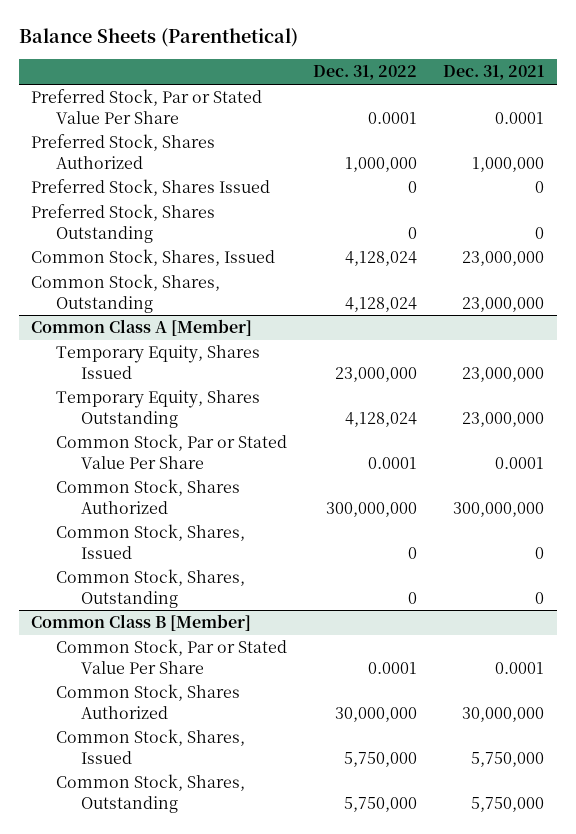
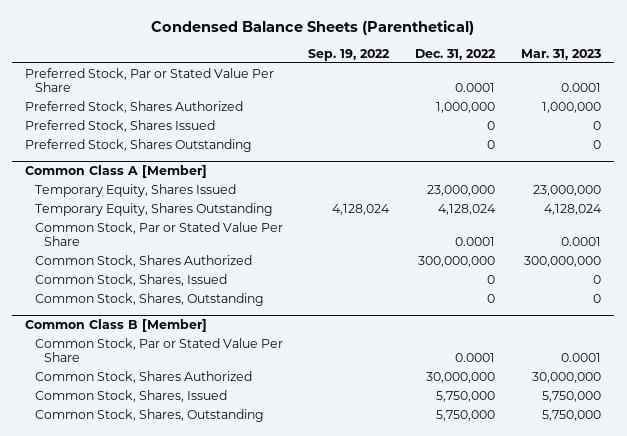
- Balance Sheets (Parenthetical)
+ Condensed Balance Sheets (Parenthetical)
- | Dec. 31, 2022 | Dec. 31, 2021
+ | Sep. 19, 2022 | Dec. 31, 2022 | Mar. 31, 2023
- Common Stock, Shares, Issued | 4,128,024 | 23,000,000
- Common Stock, Shares, Outstanding | 4,128,024 | 23,000,000

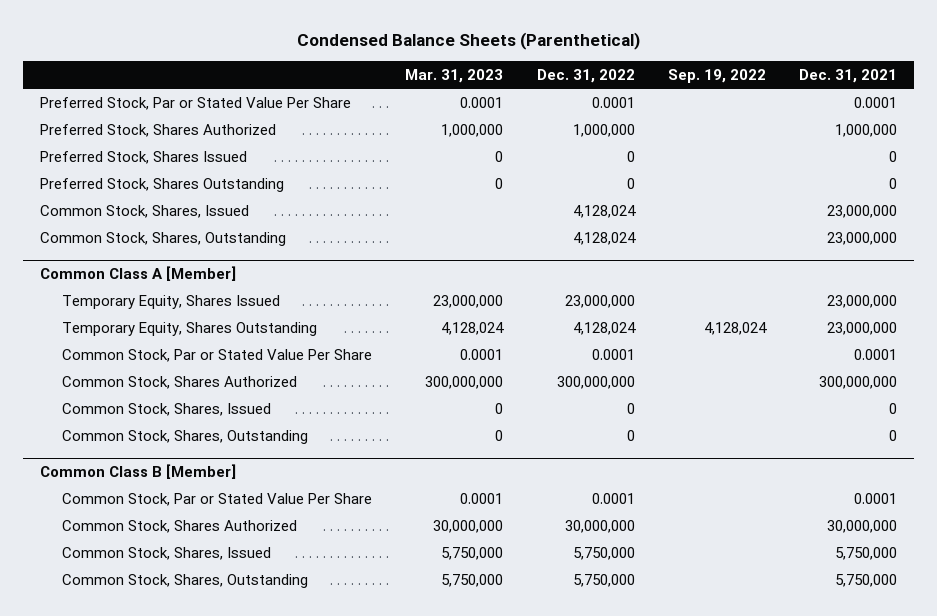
- | Sep. 19, 2022 | Dec. 31, 2022 | Mar. 31, 2023
+ | Mar. 31, 2023 | Dec. 31, 2022 | Sep. 19, 2022 | Dec. 31, 2021
+ Common Stock, Shares, Issued | | 4,128,024 | | 23,000,000
+ Common Stock, Shares, Outstanding | | 4,128,024 | | 23,000,000

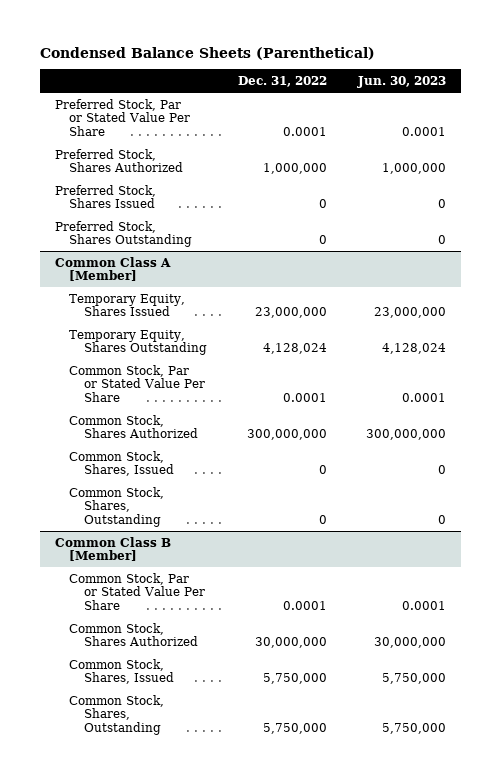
- | Mar. 31, 2023 | Dec. 31, 2022 | Sep. 19, 2022 | Dec. 31, 2021
+ | Dec. 31, 2022 | Jun. 30, 2023
- Common Stock, Shares, Issued | | 4,128,024 | | 23,000,000
- Common Stock, Shares, Outstanding | | 4,128,024 | | 23,000,000

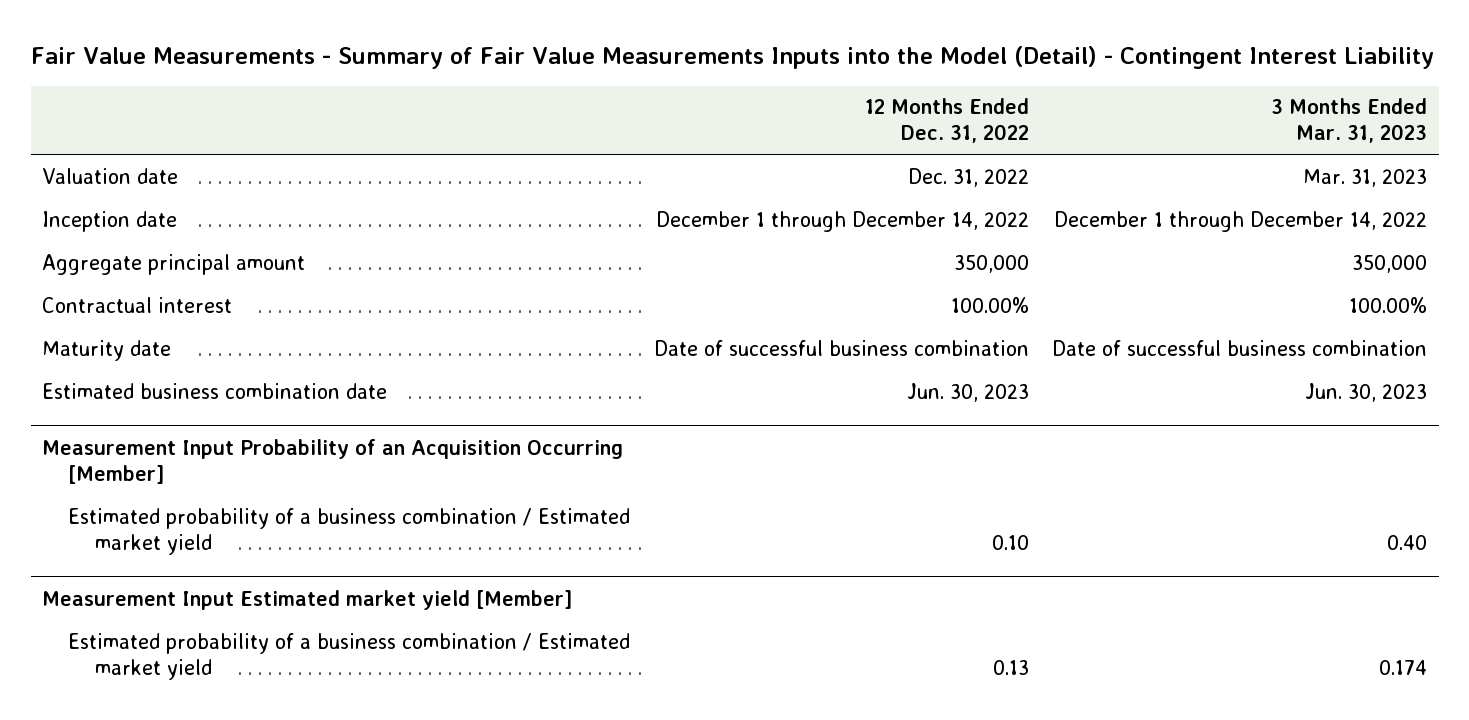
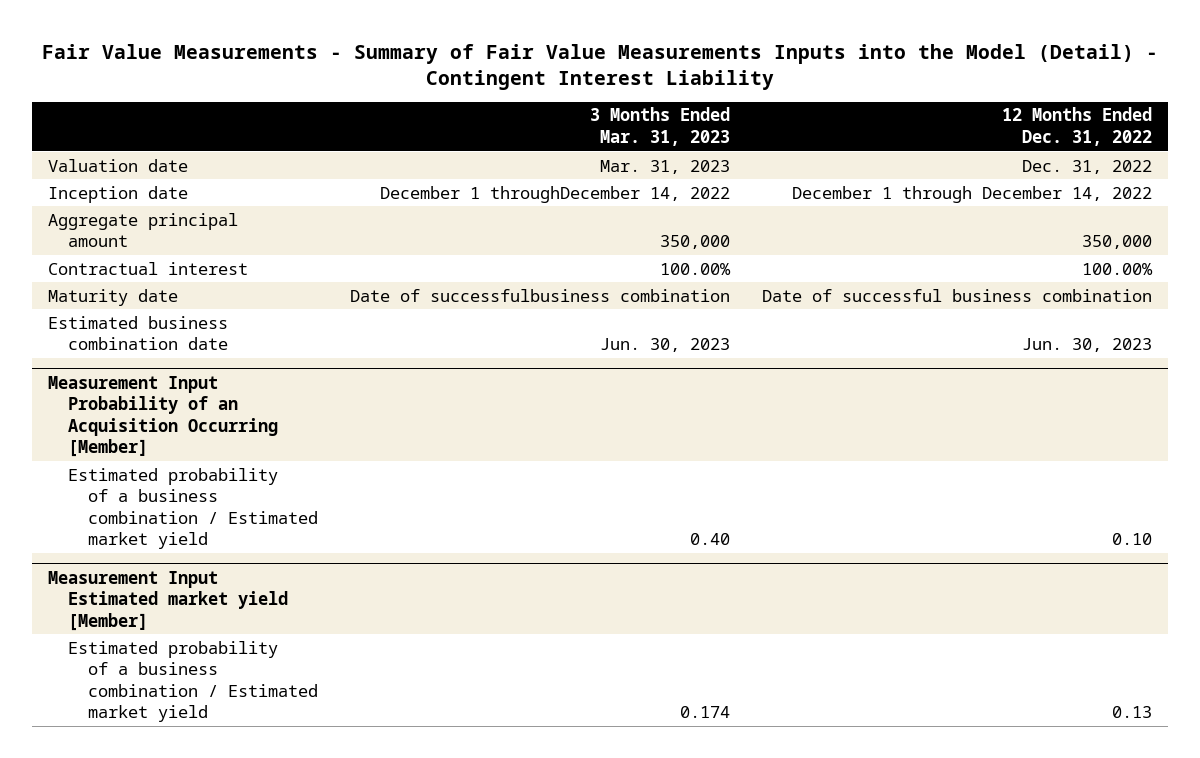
- | 12 Months Ended Dec. 31, 2022 | 3 Months Ended Mar. 31, 2023
+ | 3 Months Ended Mar. 31, 2023 | 12 Months Ended Dec. 31, 2022
- Inception date | December 1 through December 14, 2022 | December 1 through December 14, 2022
+ Inception date | December 1 throughDecember 14, 2022 | December 1 through December 14, 2022
- Maturity date | Date of successful business combination | Date of successful business combination
+ Maturity date | Date of successfulbusiness combination | Date of successful business combination

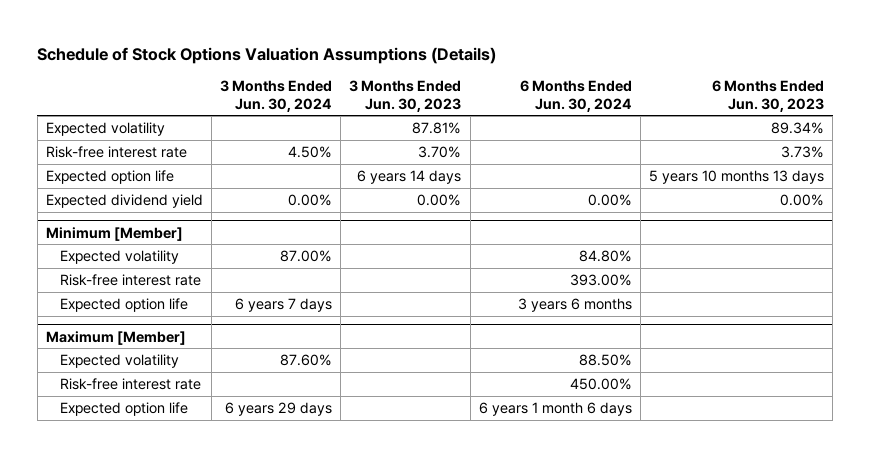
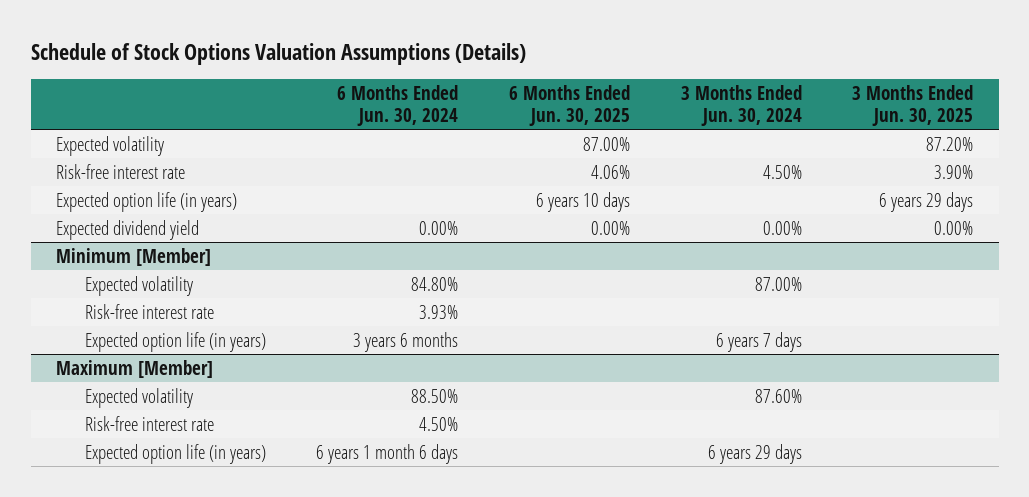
- | 3 Months Ended Jun. 30, 2024 | 3 Months Ended Jun. 30, 2023 | 6 Months Ended Jun. 30, 2024 | 6 Months Ended Jun. 30, 2023
+ | 6 Months Ended Jun. 30, 2024 | 6 Months Ended Jun. 30, 2025 | 3 Months Ended Jun. 30, 2024 | 3 Months Ended Jun. 30, 2025
- Expected option life | | 6 years 14 days | | 5 years 10 months 13 days
+ Expected option life (in years) | | 6 years 10 days | | 6 years 29 days
@ Minimum [Member]
- Risk-free interest rate | | | 393.00% |
- Expected option life | 6 years 7 days | | 3 years 6 months |
+ Risk-free interest rate | 3.93% | | |
+ Expected option life (in years) | 3 years 6 months | | 6 years 7 days |
@ Maximum [Member]
- Risk-free interest rate | | | 450.00% |
- Expected option life | 6 years 29 days | | 6 years 1 month 6 days |
+ Risk-free interest rate | 4.50% | | |
+ Expected option life (in years) | 6 years 1 month 6 days | | 6 years 29 days |

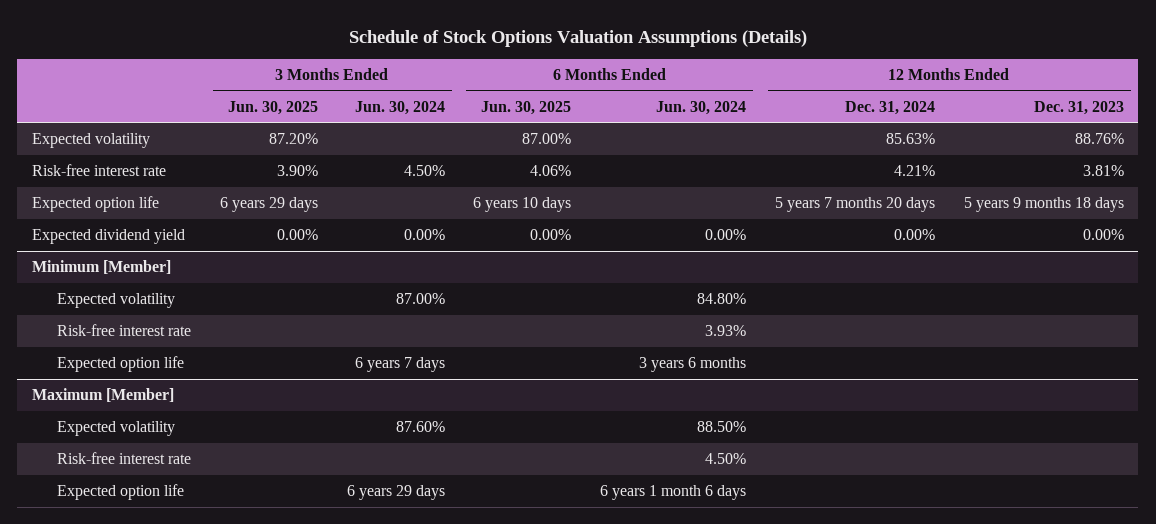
- | 6 Months Ended Jun. 30, 2024 | 6 Months Ended Jun. 30, 2025 | 3 Months Ended Jun. 30, 2024 | 3 Months Ended Jun. 30, 2025
+ | 3 Months Ended Jun. 30, 2025 | 3 Months Ended Jun. 30, 2024 | 6 Months Ended Jun. 30, 2025 | 6 Months Ended Jun. 30, 2024 | 12 Months Ended Dec. 31, 2024 | 12 Months Ended Dec. 31, 2023
- Expected option life (in years) | | 6 years 10 days | | 6 years 29 days
+ Expected option life | 6 years 29 days | | 6 years 10 days | | 5 years 7 months 20 days | 5 years 9 months 18 days
@ Minimum [Member]
- Expected option life (in years) | 3 years 6 months | | 6 years 7 days |
+ Expected option life | | 6 years 7 days | | 3 years 6 months | |
@ Maximum [Member]
- Expected option life (in years) | 6 years 1 month 6 days | | 6 years 29 days |
+ Expected option life | | 6 years 29 days | | 6 years 1 month 6 days | |

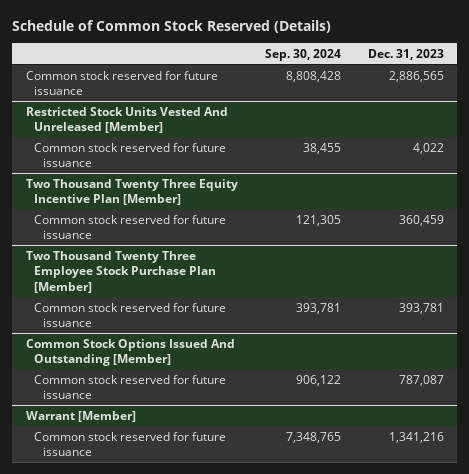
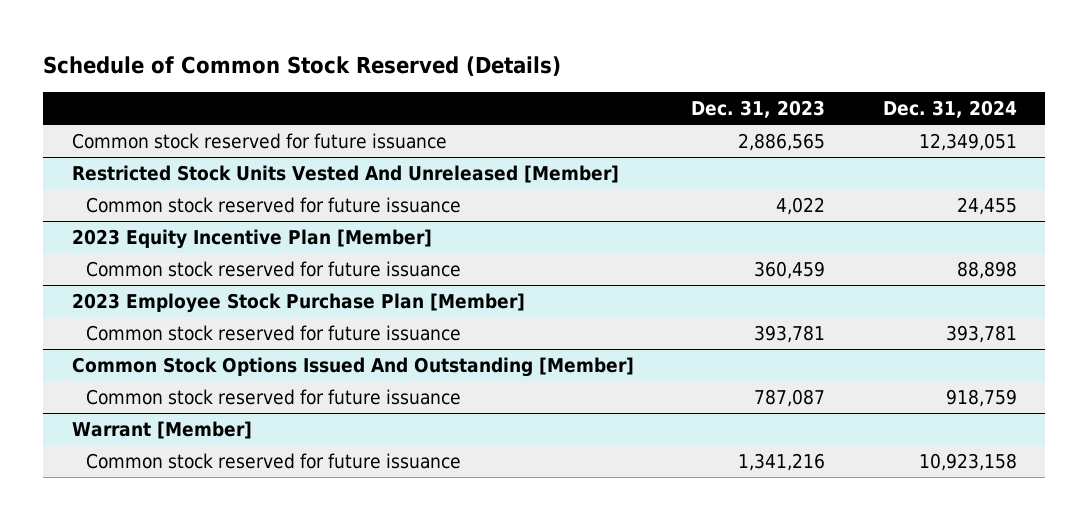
- | Sep. 30, 2024 | Dec. 31, 2023
+ | Dec. 31, 2023 | Dec. 31, 2024
- Two Thousand Twenty Three Equity Incentive Plan [Member]
+ 2023 Equity Incentive Plan [Member]
- Two Thousand Twenty Three Employee Stock Purchase Plan [Member]
+ 2023 Employee Stock Purchase Plan [Member]

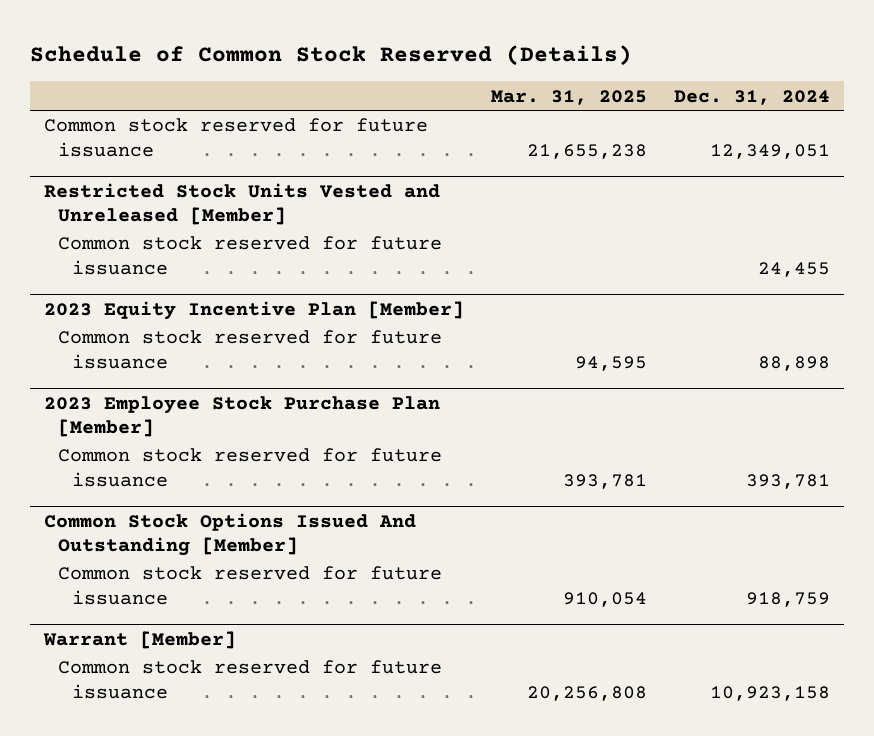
- | Dec. 31, 2023 | Dec. 31, 2024
+ | Mar. 31, 2025 | Dec. 31, 2024
- Restricted Stock Units Vested And Unreleased [Member]
+ Restricted Stock Units Vested and Unreleased [Member]

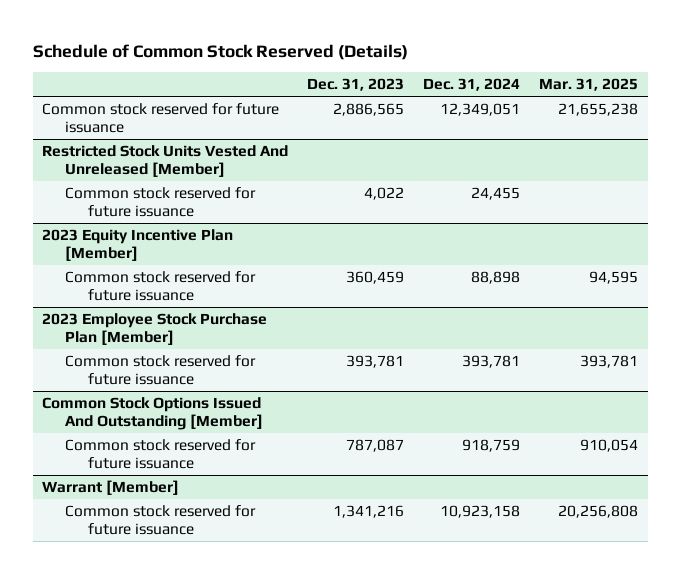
- | Mar. 31, 2025 | Dec. 31, 2024
+ | Dec. 31, 2023 | Dec. 31, 2024 | Mar. 31, 2025
- Restricted Stock Units Vested and Unreleased [Member]
+ Restricted Stock Units Vested And Unreleased [Member]

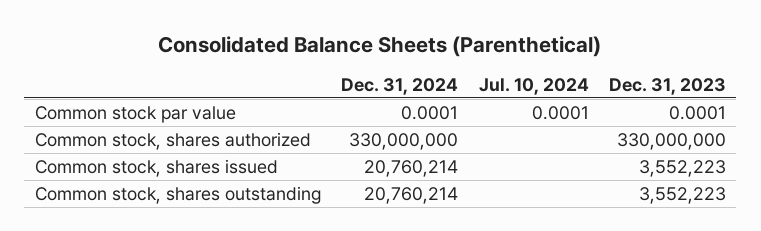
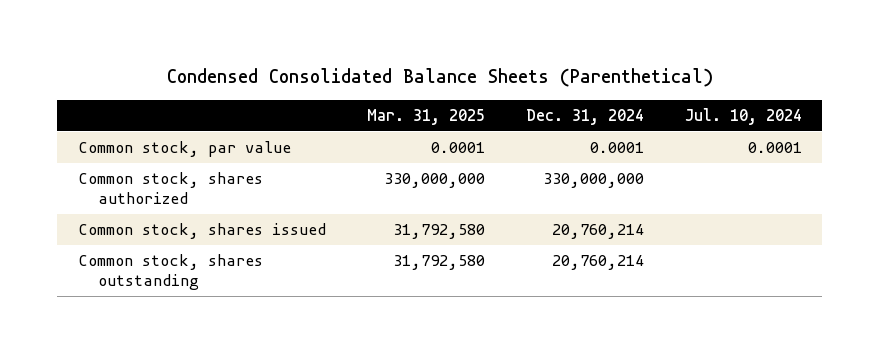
- Consolidated Balance Sheets (Parenthetical)
+ Condensed Consolidated Balance Sheets (Parenthetical)
- | Dec. 31, 2024 | Jul. 10, 2024 | Dec. 31, 2023
+ | Mar. 31, 2025 | Dec. 31, 2024 | Jul. 10, 2024
- Common stock par value | 0.0001 | 0.0001 | 0.0001
+ Common stock, par value | 0.0001 | 0.0001 | 0.0001

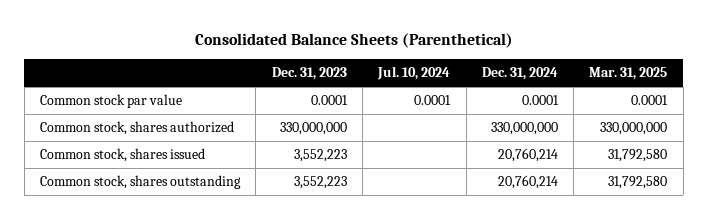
- Condensed Consolidated Balance Sheets (Parenthetical)
+ Consolidated Balance Sheets (Parenthetical)
- | Mar. 31, 2025 | Dec. 31, 2024 | Jul. 10, 2024
+ | Dec. 31, 2023 | Jul. 10, 2024 | Dec. 31, 2024 | Mar. 31, 2025
- Common stock, par value | 0.0001 | 0.0001 | 0.0001
+ Common stock par value | 0.0001 | 0.0001 | 0.0001 | 0.0001

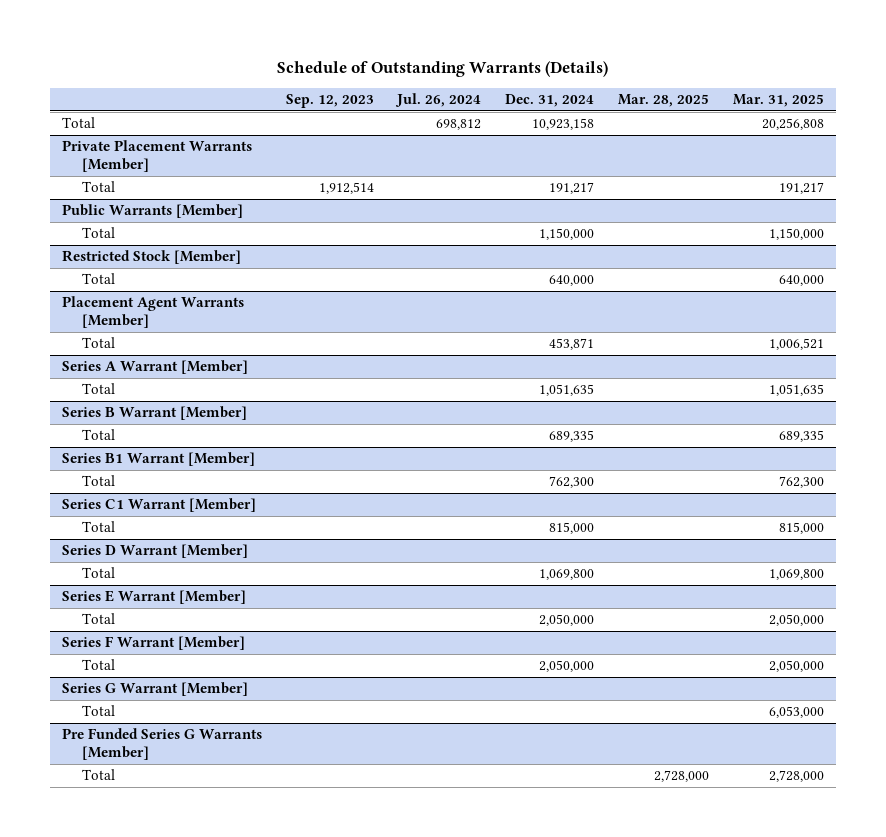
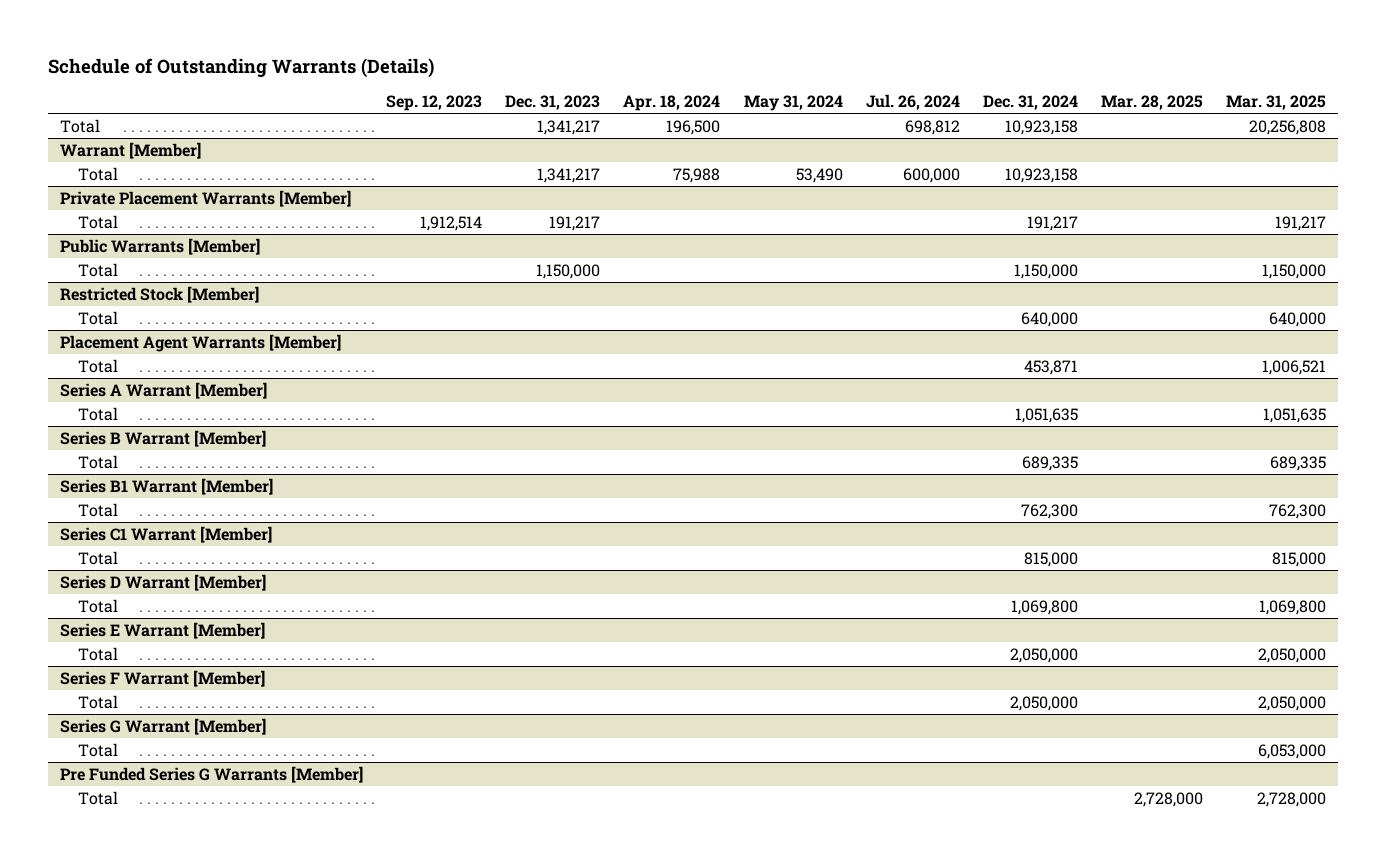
- | Sep. 12, 2023 | Jul. 26, 2024 | Dec. 31, 2024 | Mar. 28, 2025 | Mar. 31, 2025
+ | Sep. 12, 2023 | Dec. 31, 2023 | Apr. 18, 2024 | May 31, 2024 | Jul. 26, 2024 | Dec. 31, 2024 | Mar. 28, 2025 | Mar. 31, 2025
+ Warrant [Member]
+ Total | | 1,341,217 | 75,988 | 53,490 | 600,000 | 10,923,158 | |

